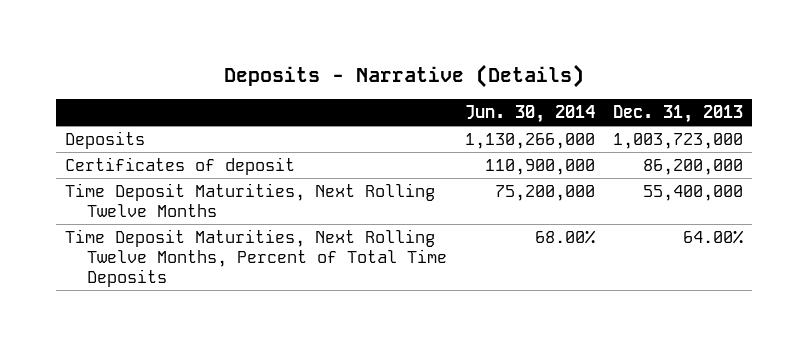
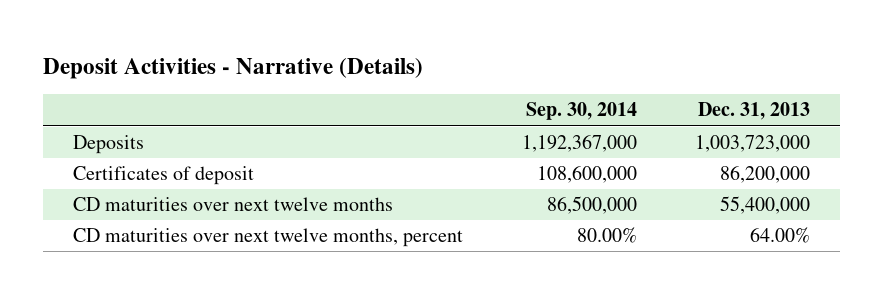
- Deposits - Narrative (Details)
+ Deposit Activities - Narrative (Details)
- | Jun. 30, 2014 | Dec. 31, 2013
+ | Sep. 30, 2014 | Dec. 31, 2013
- Time Deposit Maturities, Next Rolling Twelve Months | 75,200,000 | 55,400,000
- Time Deposit Maturities, Next Rolling Twelve Months, Percent of Total Time Deposits | 68.00% | 64.00%
+ CD maturities over next twelve months | 86,500,000 | 55,400,000
+ CD maturities over next twelve months, percent | 80.00% | 64.00%

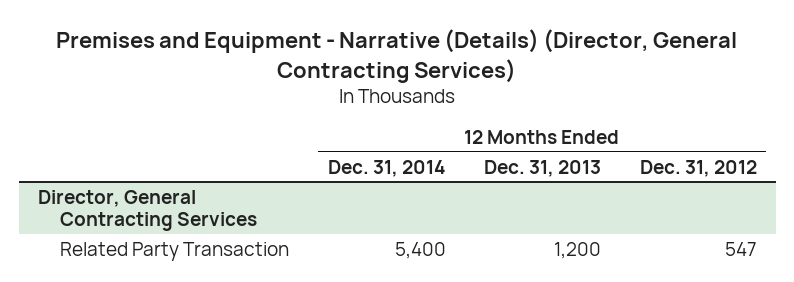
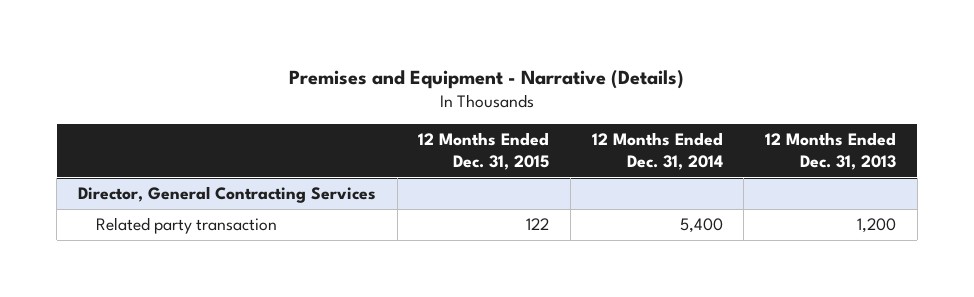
- Premises and Equipment - Narrative (Details) (Director, General Contracting Services)
+ Premises and Equipment - Narrative (Details)
- | 12 Months Ended Dec. 31, 2014 | 12 Months Ended Dec. 31, 2013 | 12 Months Ended Dec. 31, 2012
+ | 12 Months Ended Dec. 31, 2015 | 12 Months Ended Dec. 31, 2014 | 12 Months Ended Dec. 31, 2013
@ Director, General Contracting Services
- Related Party Transaction | 5,400 | 1,200 | 547
+ Related party transaction | 122 | 5,400 | 1,200

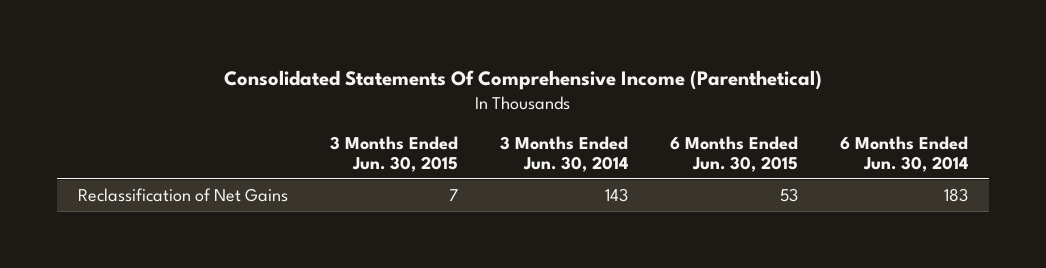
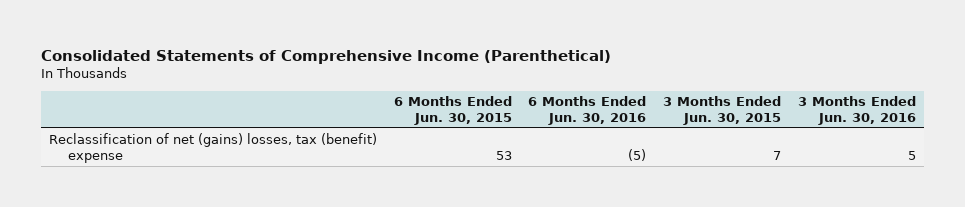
- Consolidated Statements Of Comprehensive Income (Parenthetical)
+ Consolidated Statements of Comprehensive Income (Parenthetical)
- | 3 Months Ended Jun. 30, 2015 | 3 Months Ended Jun. 30, 2014 | 6 Months Ended Jun. 30, 2015 | 6 Months Ended Jun. 30, 2014
+ | 6 Months Ended Jun. 30, 2015 | 6 Months Ended Jun. 30, 2016 | 3 Months Ended Jun. 30, 2015 | 3 Months Ended Jun. 30, 2016
- Reclassification of Net Gains | 7 | 143 | 53 | 183
+ Reclassification of net (gains) losses, tax (benefit) expense | 53 | (5) | 7 | 5

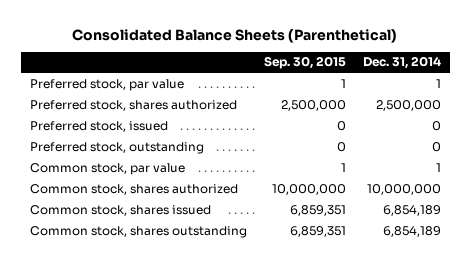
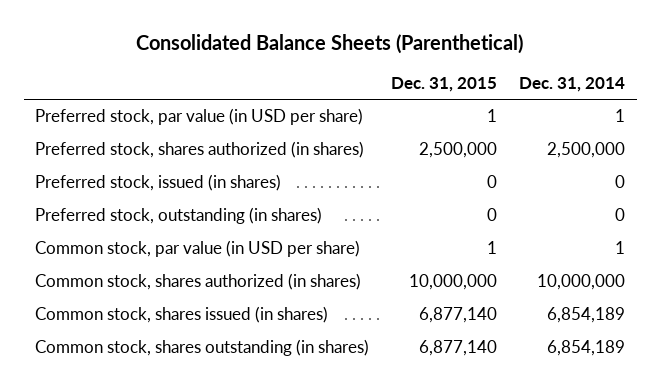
- | Sep. 30, 2015 | Dec. 31, 2014
+ | Dec. 31, 2015 | Dec. 31, 2014
- Preferred stock, par value | 1 | 1
- Preferred stock, shares authorized | 2,500,000 | 2,500,000
- Preferred stock, issued | 0 | 0
- Preferred stock, outstanding | 0 | 0
- Common stock, par value | 1 | 1
- Common stock, shares authorized | 10,000,000 | 10,000,000
- Common stock, shares issued | 6,859,351 | 6,854,189
- Common stock, shares outstanding | 6,859,351 | 6,854,189
+ Preferred stock, par value (in USD per share) | 1 | 1
+ Preferred stock, shares authorized (in shares) | 2,500,000 | 2,500,000
+ Preferred stock, issued (in shares) | 0 | 0
+ Preferred stock, outstanding (in shares) | 0 | 0
+ Common stock, par value (in USD per share) | 1 | 1
+ Common stock, shares authorized (in shares) | 10,000,000 | 10,000,000
+ Common stock, shares issued (in shares) | 6,877,140 | 6,854,189
+ Common stock, shares outstanding (in shares) | 6,877,140 | 6,854,189

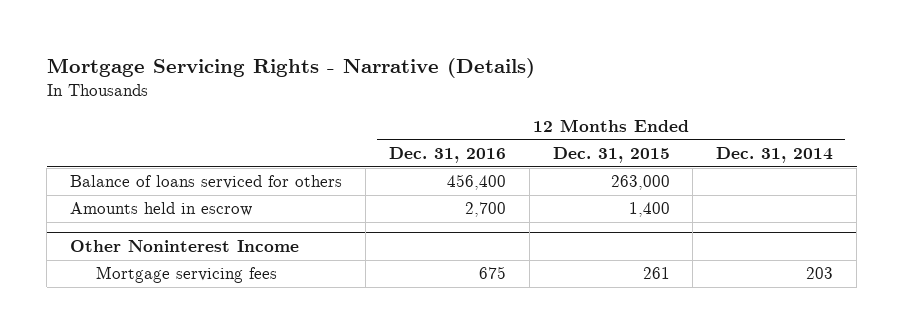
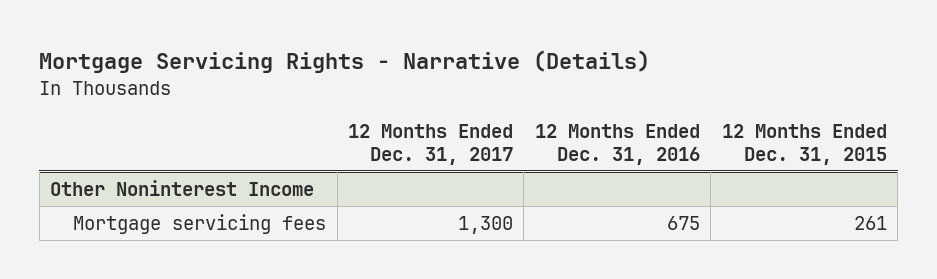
- | 12 Months Ended Dec. 31, 2016 | 12 Months Ended Dec. 31, 2015 | 12 Months Ended Dec. 31, 2014
+ | 12 Months Ended Dec. 31, 2017 | 12 Months Ended Dec. 31, 2016 | 12 Months Ended Dec. 31, 2015
- Balance of loans serviced for others | 456,400 | 263,000 |
- Amounts held in escrow | 2,700 | 1,400 |

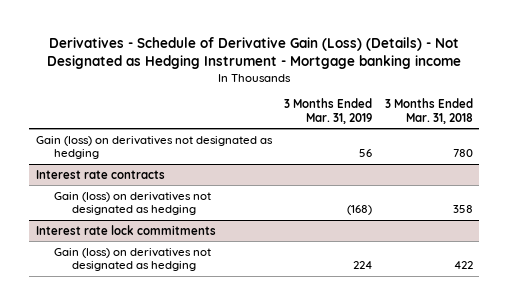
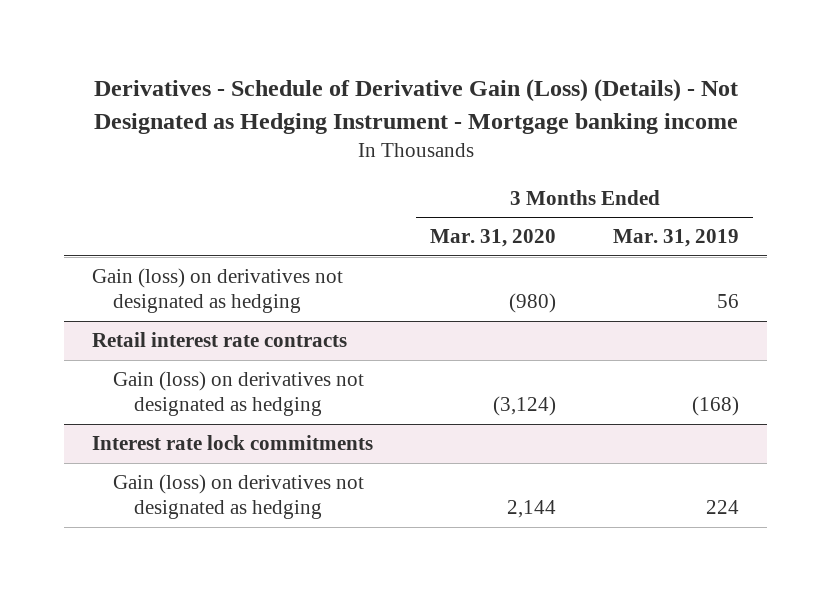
- | 3 Months Ended Mar. 31, 2019 | 3 Months Ended Mar. 31, 2018
+ | 3 Months Ended Mar. 31, 2020 | 3 Months Ended Mar. 31, 2019
- Interest rate contracts
+ Retail interest rate contracts

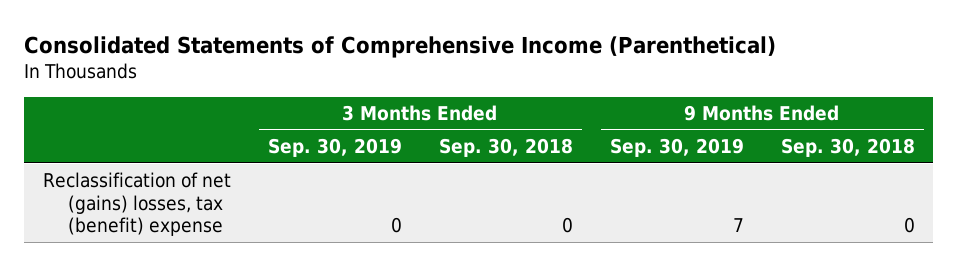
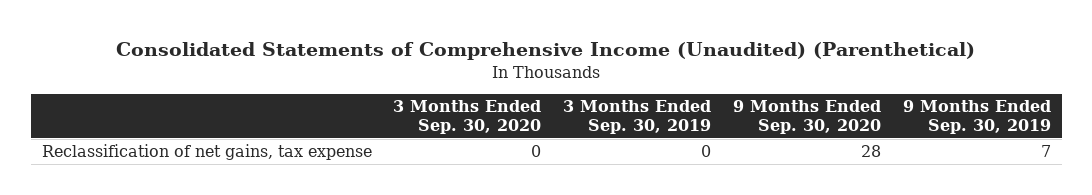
- Consolidated Statements of Comprehensive Income (Parenthetical)
+ Consolidated Statements of Comprehensive Income (Unaudited) (Parenthetical)
- | 3 Months Ended Sep. 30, 2019 | 3 Months Ended Sep. 30, 2018 | 9 Months Ended Sep. 30, 2019 | 9 Months Ended Sep. 30, 2018
+ | 3 Months Ended Sep. 30, 2020 | 3 Months Ended Sep. 30, 2019 | 9 Months Ended Sep. 30, 2020 | 9 Months Ended Sep. 30, 2019
- Reclassification of net (gains) losses, tax (benefit) expense | 0 | 0 | 7 | 0
+ Reclassification of net gains, tax expense | 0 | 0 | 28 | 7

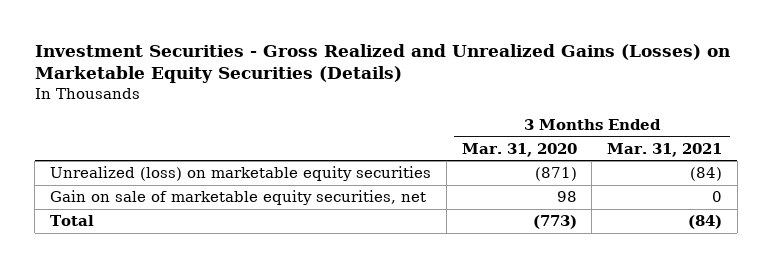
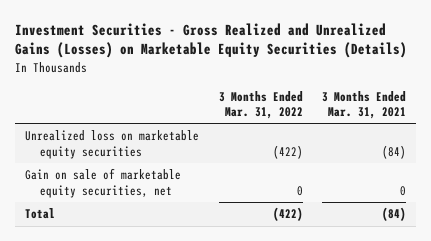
- | 3 Months Ended Mar. 31, 2020 | 3 Months Ended Mar. 31, 2021
+ | 3 Months Ended Mar. 31, 2022 | 3 Months Ended Mar. 31, 2021
- Unrealized (loss) on marketable equity securities | (871) | (84)
+ Unrealized loss on marketable equity securities | (422) | (84)

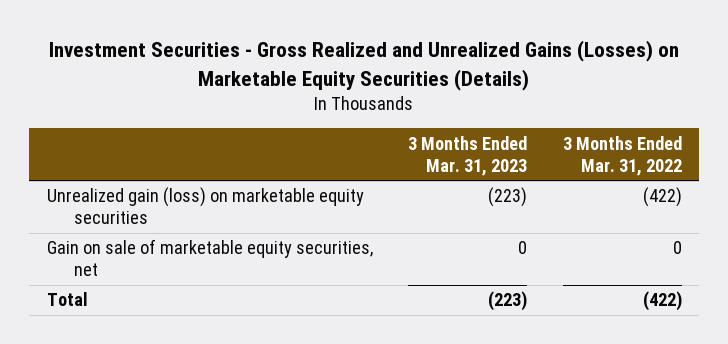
- | 3 Months Ended Mar. 31, 2022 | 3 Months Ended Mar. 31, 2021
+ | 3 Months Ended Mar. 31, 2023 | 3 Months Ended Mar. 31, 2022
- Unrealized loss on marketable equity securities | (422) | (84)
+ Unrealized gain (loss) on marketable equity securities | (223) | (422)

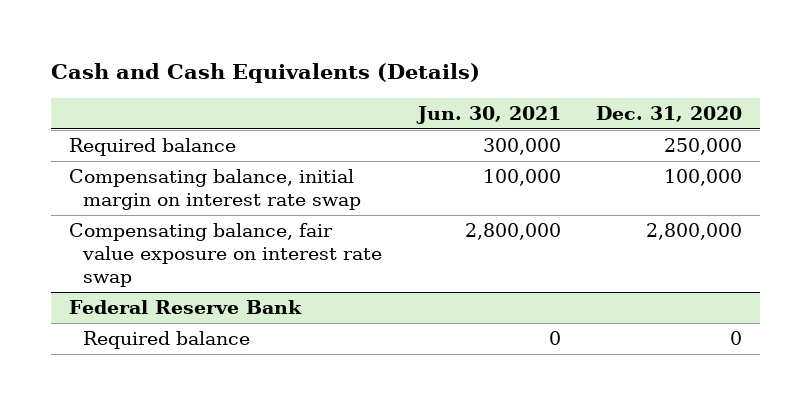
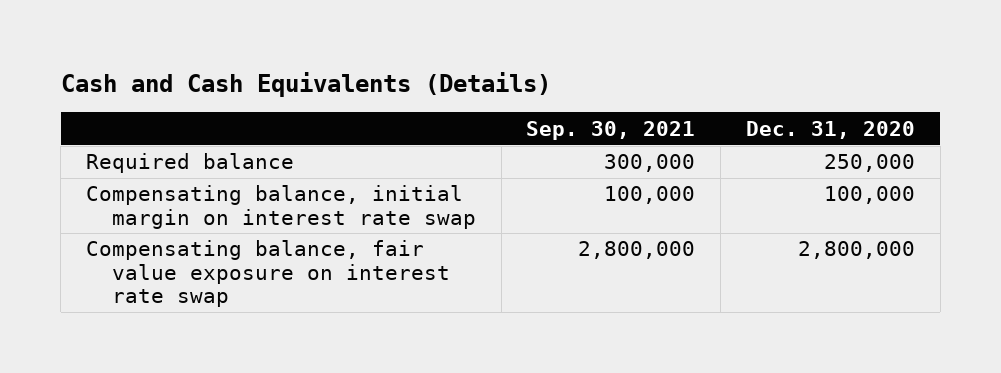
- | Jun. 30, 2021 | Dec. 31, 2020
+ | Sep. 30, 2021 | Dec. 31, 2020
- Federal Reserve Bank
- Required balance | 0 | 0

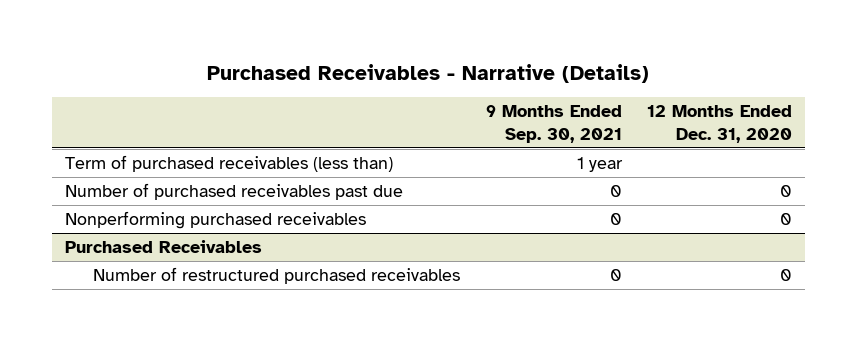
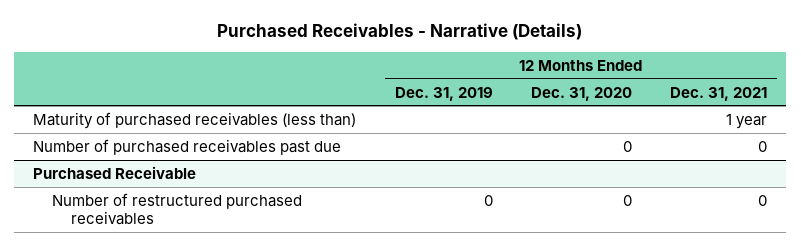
- | 9 Months Ended Sep. 30, 2021 | 12 Months Ended Dec. 31, 2020
+ | 12 Months Ended Dec. 31, 2019 | 12 Months Ended Dec. 31, 2020 | 12 Months Ended Dec. 31, 2021
- Term of purchased receivables (less than) | 1 year |
+ Maturity of purchased receivables (less than) | | | 1 year
- Nonperforming purchased receivables | 0 | 0
- Purchased Receivables
+ Purchased Receivable

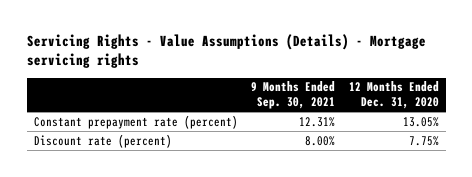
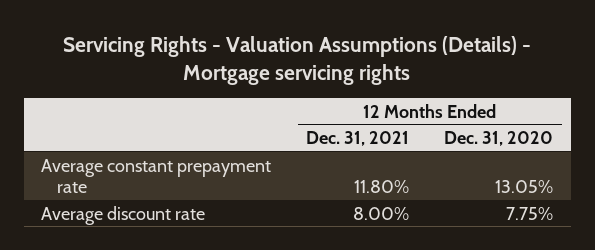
- Servicing Rights - Value Assumptions (Details) - Mortgage servicing rights
+ Servicing Rights - Valuation Assumptions (Details) - Mortgage servicing rights
- | 9 Months Ended Sep. 30, 2021 | 12 Months Ended Dec. 31, 2020
+ | 12 Months Ended Dec. 31, 2021 | 12 Months Ended Dec. 31, 2020
- Constant prepayment rate (percent) | 12.31% | 13.05%
- Discount rate (percent) | 8.00% | 7.75%
+ Average constant prepayment rate | 11.80% | 13.05%
+ Average discount rate | 8.00% | 7.75%

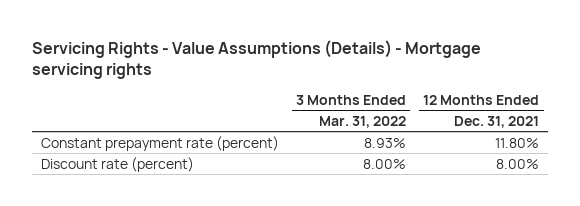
- Servicing Rights - Valuation Assumptions (Details) - Mortgage servicing rights
+ Servicing Rights - Value Assumptions (Details) - Mortgage servicing rights
- | 12 Months Ended Dec. 31, 2021 | 12 Months Ended Dec. 31, 2020
+ | 3 Months Ended Mar. 31, 2022 | 12 Months Ended Dec. 31, 2021
- Average constant prepayment rate | 11.80% | 13.05%
- Average discount rate | 8.00% | 7.75%
+ Constant prepayment rate (percent) | 8.93% | 11.80%
+ Discount rate (percent) | 8.00% | 8.00%

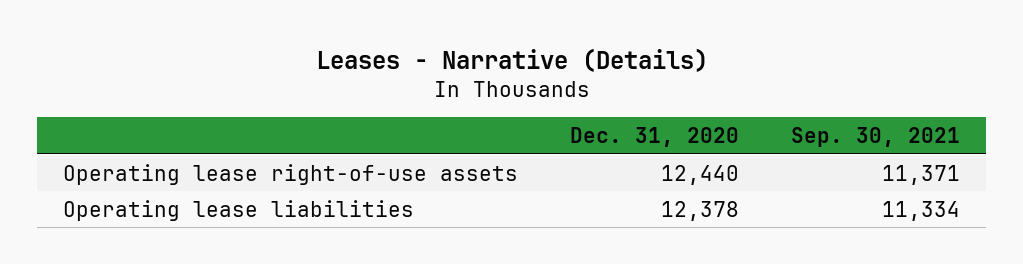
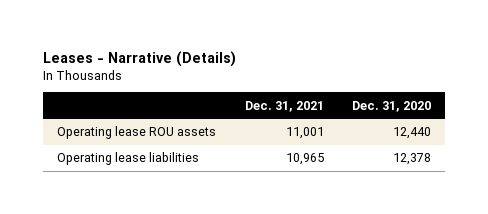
- | Dec. 31, 2020 | Sep. 30, 2021
+ | Dec. 31, 2021 | Dec. 31, 2020
- Operating lease right-of-use assets | 12,440 | 11,371
+ Operating lease ROU assets | 11,001 | 12,440

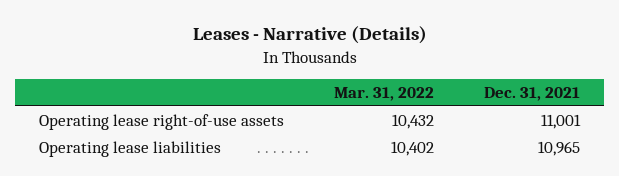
- | Dec. 31, 2021 | Dec. 31, 2020
+ | Mar. 31, 2022 | Dec. 31, 2021
- Operating lease ROU assets | 11,001 | 12,440
+ Operating lease right-of-use assets | 10,432 | 11,001

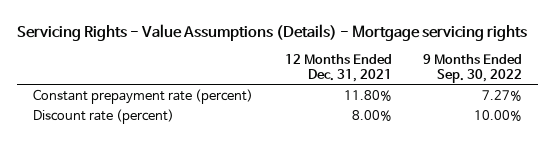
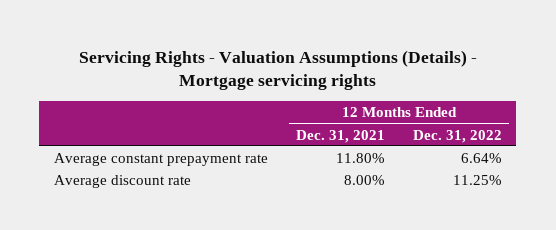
- Servicing Rights - Value Assumptions (Details) - Mortgage servicing rights
+ Servicing Rights - Valuation Assumptions (Details) - Mortgage servicing rights
- | 12 Months Ended Dec. 31, 2021 | 9 Months Ended Sep. 30, 2022
+ | 12 Months Ended Dec. 31, 2021 | 12 Months Ended Dec. 31, 2022
- Constant prepayment rate (percent) | 11.80% | 7.27%
- Discount rate (percent) | 8.00% | 10.00%
+ Average constant prepayment rate | 11.80% | 6.64%
+ Average discount rate | 8.00% | 11.25%

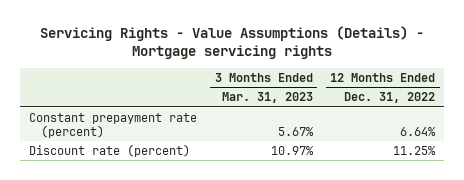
- Servicing Rights - Valuation Assumptions (Details) - Mortgage servicing rights
+ Servicing Rights - Value Assumptions (Details) - Mortgage servicing rights
- | 12 Months Ended Dec. 31, 2021 | 12 Months Ended Dec. 31, 2022
+ | 3 Months Ended Mar. 31, 2023 | 12 Months Ended Dec. 31, 2022
- Average constant prepayment rate | 11.80% | 6.64%
- Average discount rate | 8.00% | 11.25%
+ Constant prepayment rate (percent) | 5.67% | 6.64%
+ Discount rate (percent) | 10.97% | 11.25%

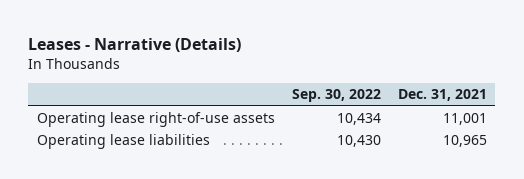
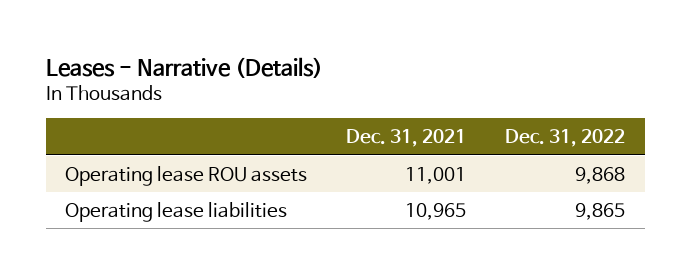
- | Sep. 30, 2022 | Dec. 31, 2021
+ | Dec. 31, 2021 | Dec. 31, 2022
- Operating lease right-of-use assets | 10,434 | 11,001
+ Operating lease ROU assets | 11,001 | 9,868

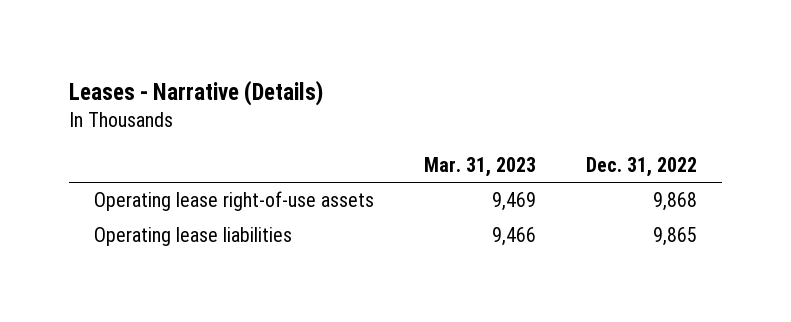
- | Dec. 31, 2021 | Dec. 31, 2022
+ | Mar. 31, 2023 | Dec. 31, 2022
- Operating lease ROU assets | 11,001 | 9,868
+ Operating lease right-of-use assets | 9,469 | 9,868

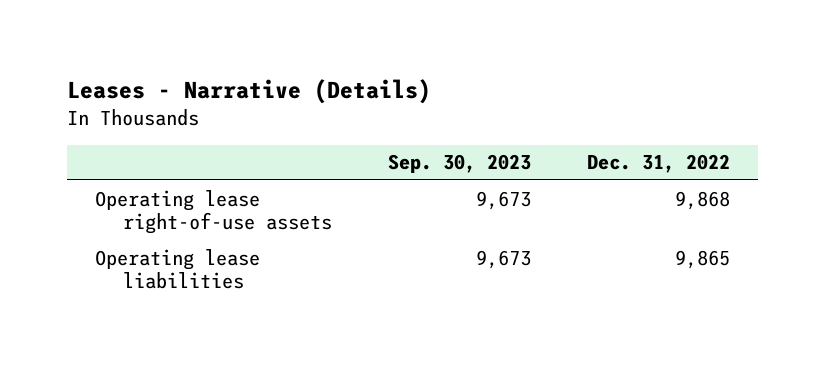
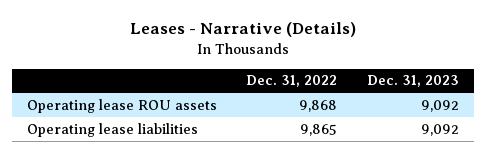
- | Sep. 30, 2023 | Dec. 31, 2022
+ | Dec. 31, 2022 | Dec. 31, 2023
- Operating lease right-of-use assets | 9,673 | 9,868
+ Operating lease ROU assets | 9,868 | 9,092

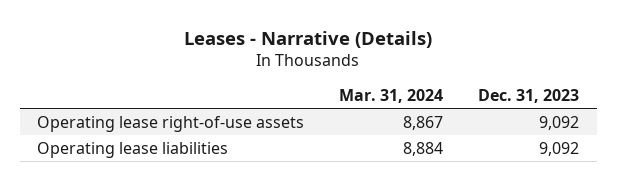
- | Dec. 31, 2022 | Dec. 31, 2023
+ | Mar. 31, 2024 | Dec. 31, 2023
- Operating lease ROU assets | 9,868 | 9,092
+ Operating lease right-of-use assets | 8,867 | 9,092

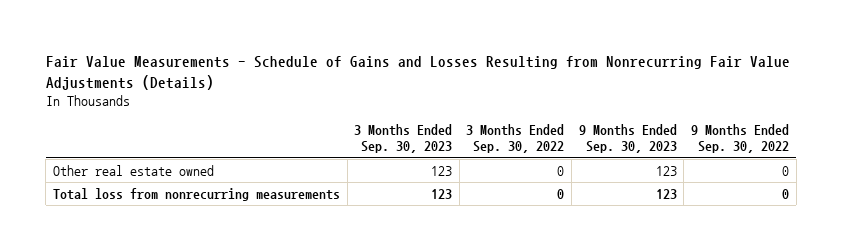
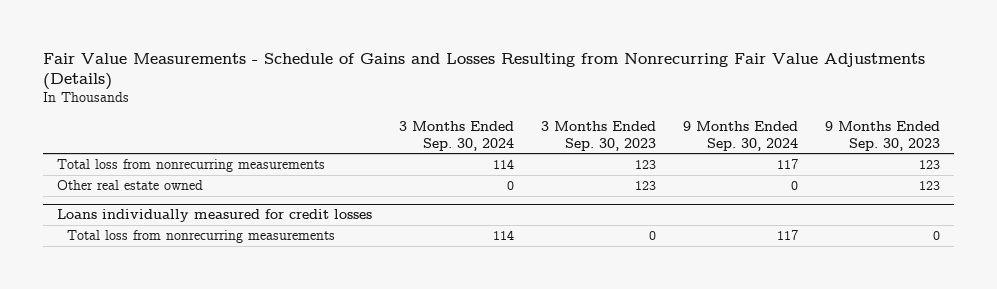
- | 3 Months Ended Sep. 30, 2023 | 3 Months Ended Sep. 30, 2022 | 9 Months Ended Sep. 30, 2023 | 9 Months Ended Sep. 30, 2022
+ | 3 Months Ended Sep. 30, 2024 | 3 Months Ended Sep. 30, 2023 | 9 Months Ended Sep. 30, 2024 | 9 Months Ended Sep. 30, 2023
moved down: Other real estate owned | 0 | 123 | 0 | 123
+ Loans individually measured for credit losses
+ Total loss from nonrecurring measurements | 114 | 0 | 117 | 0

